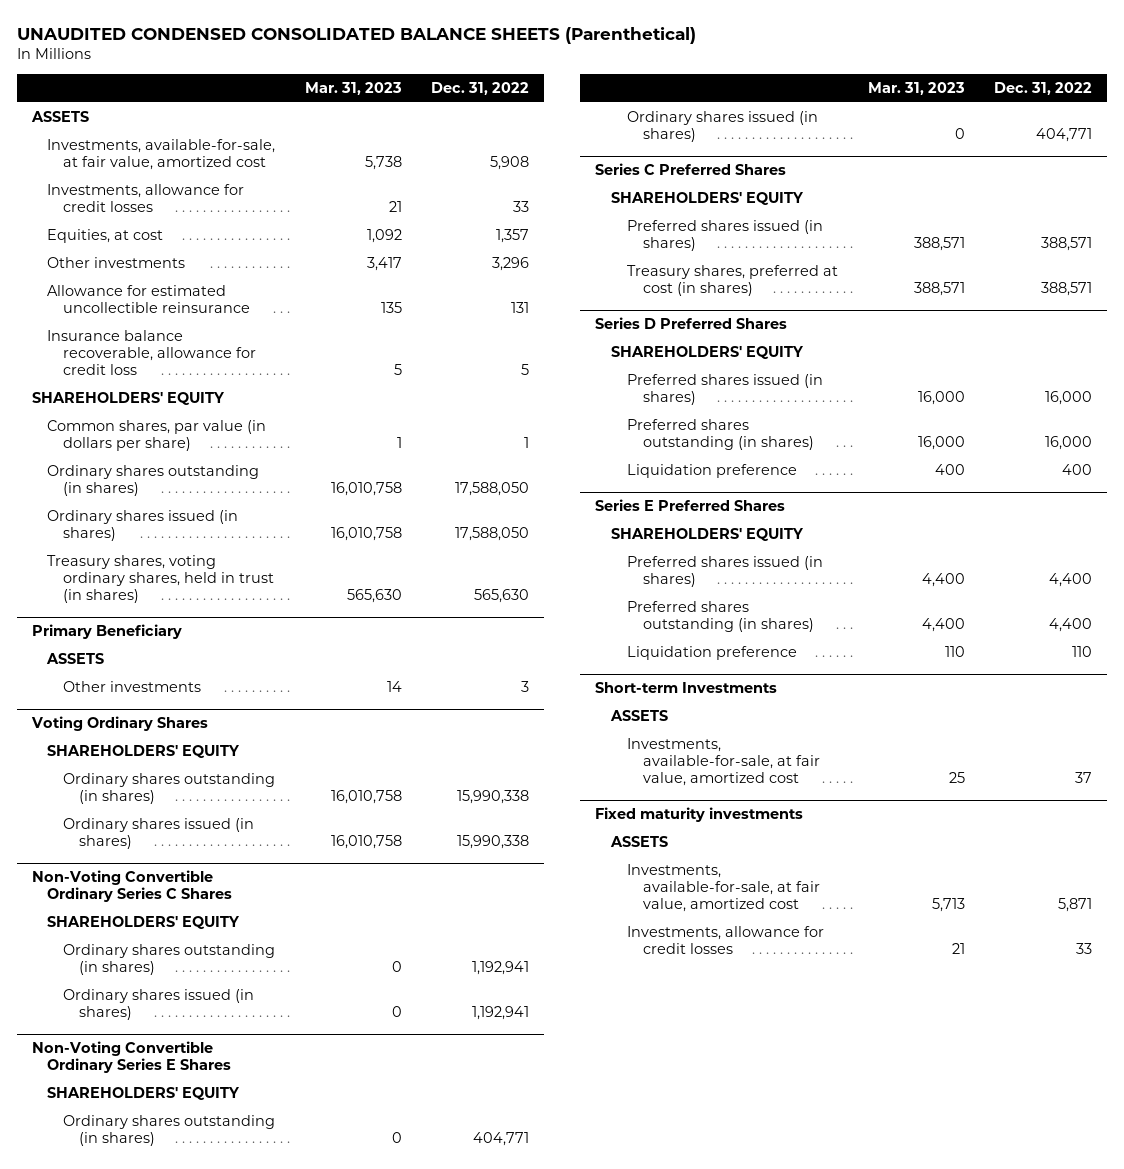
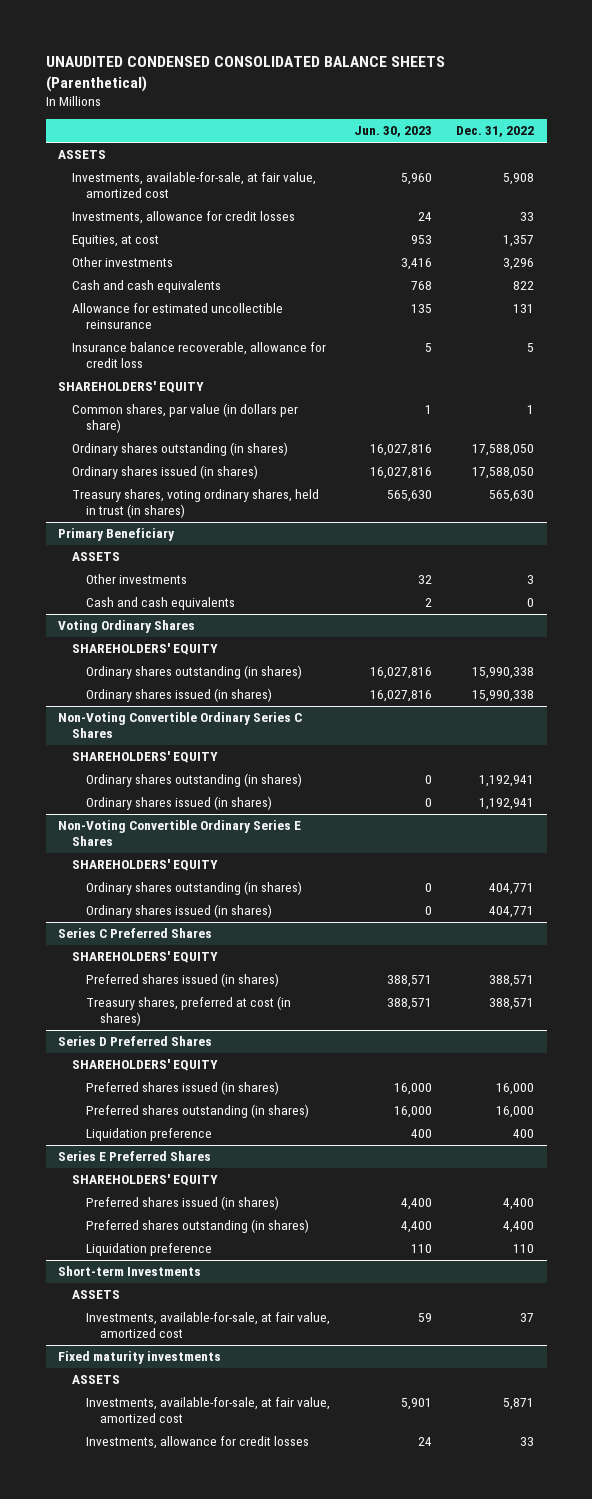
- | Mar. 31, 2023 | Dec. 31, 2022
+ | Jun. 30, 2023 | Dec. 31, 2022
+ Cash and cash equivalents | 768 | 822
@ Primary Beneficiary
+ Cash and cash equivalents | 2 | 0

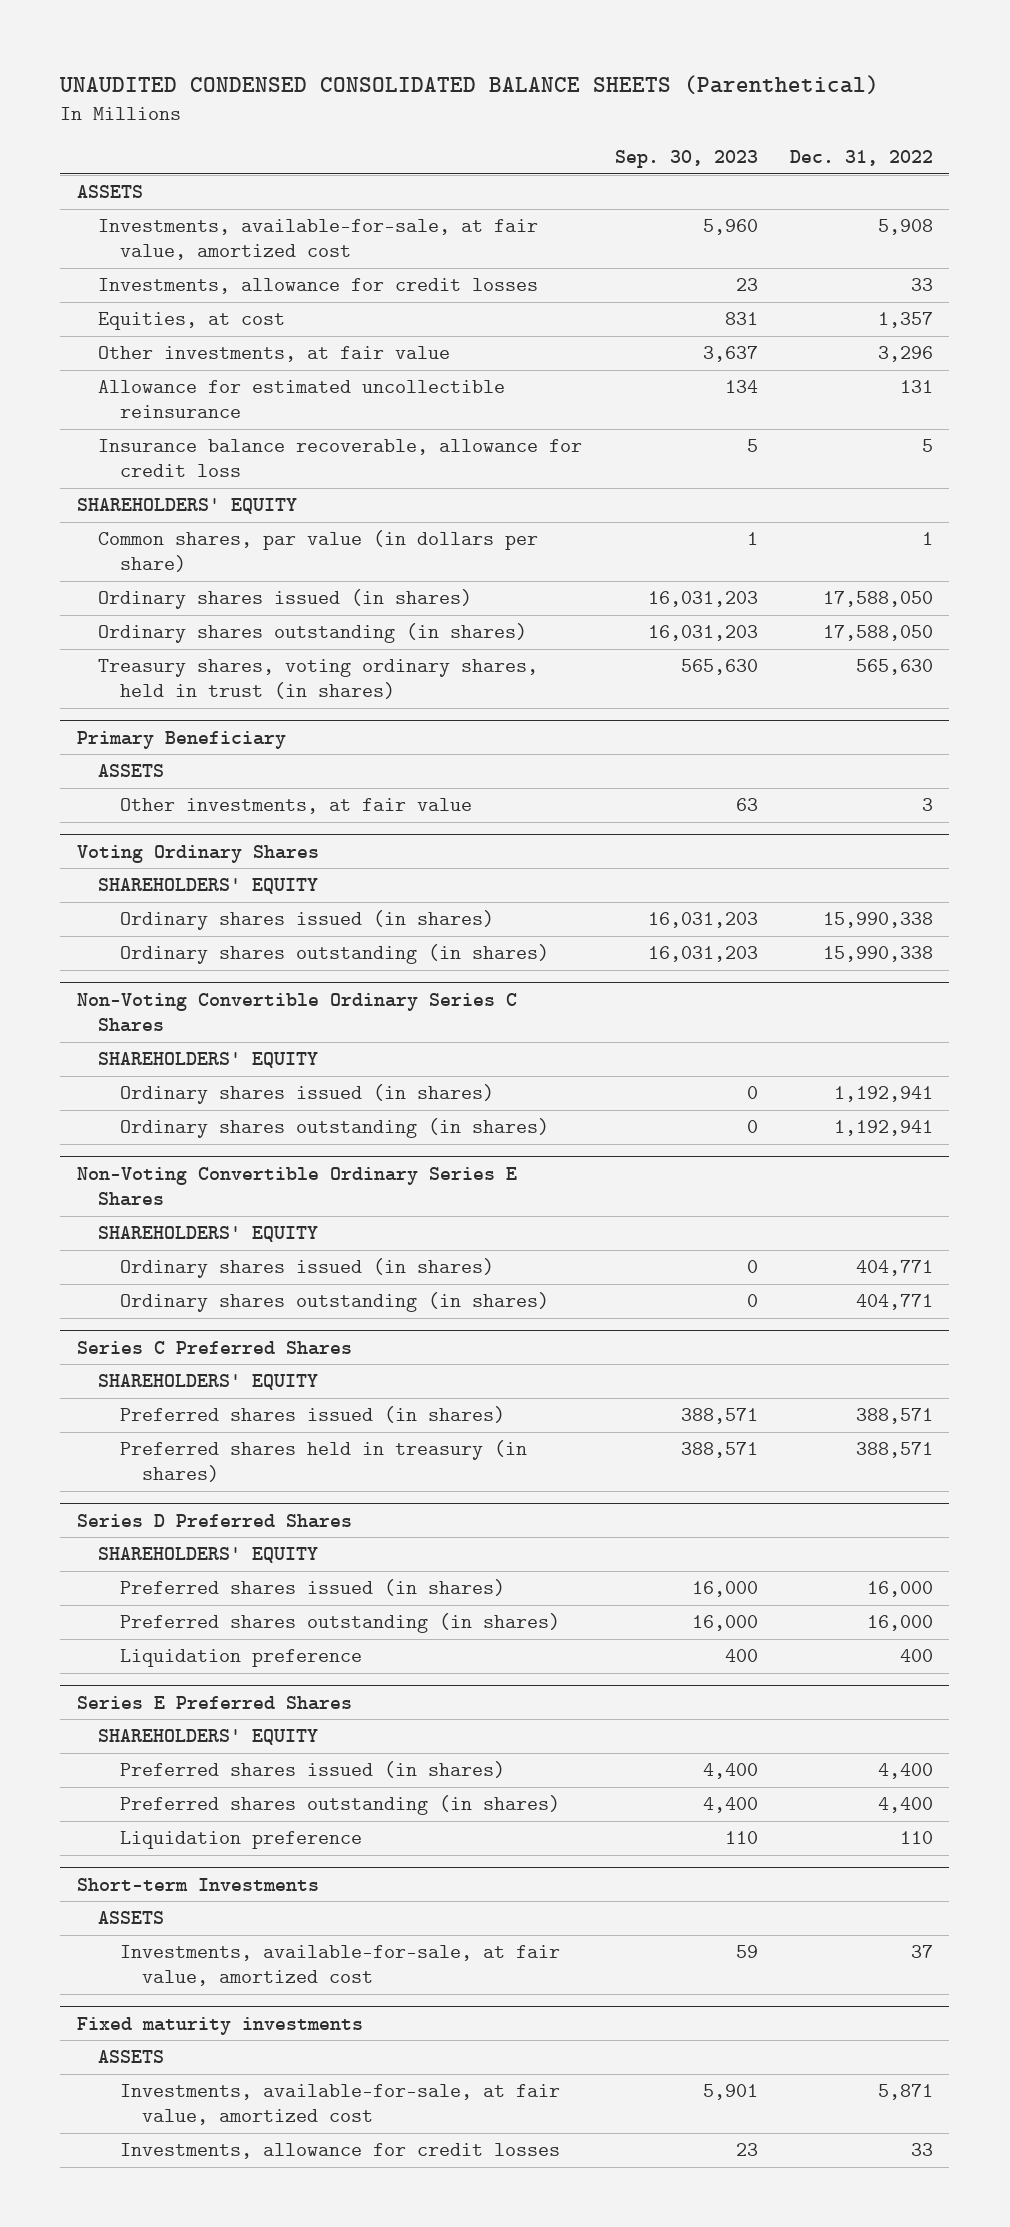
- | Jun. 30, 2023 | Dec. 31, 2022
+ | Sep. 30, 2023 | Dec. 31, 2022
- Other investments | 3,416 | 3,296
- Cash and cash equivalents | 768 | 822
+ Other investments, at fair value | 3,637 | 3,296
moved down: Ordinary shares outstanding (in shares) | 16,031,203 | 17,588,050
@ Primary Beneficiary
- Other investments | 32 | 3
- Cash and cash equivalents | 2 | 0
+ Other investments, at fair value | 63 | 3
@ Voting Ordinary Shares
moved down: Ordinary shares outstanding (in shares) | 16,031,203 | 15,990,338
@ Non-Voting Convertible Ordinary Series C Shares
moved down: Ordinary shares outstanding (in shares) | 0 | 1,192,941
@ Non-Voting Convertible Ordinary Series E Shares
moved down: Ordinary shares outstanding (in shares) | 0 | 404,771
@ Series C Preferred Shares
- Treasury shares, preferred at cost (in shares) | 388,571 | 388,571
+ Preferred shares held in treasury (in shares) | 388,571 | 388,571

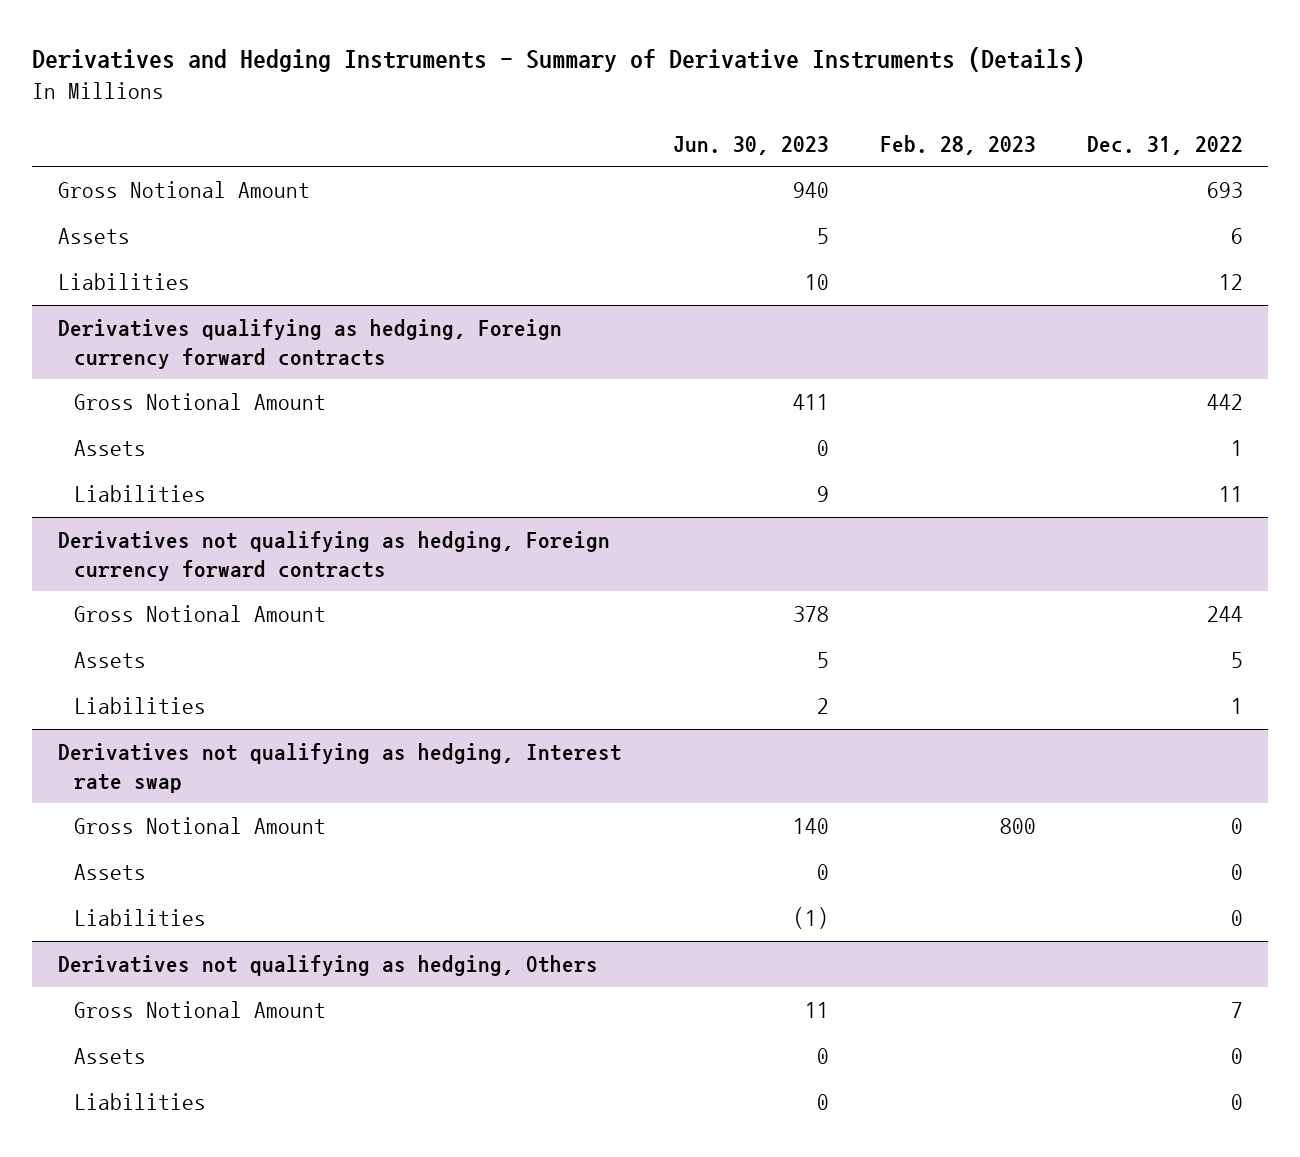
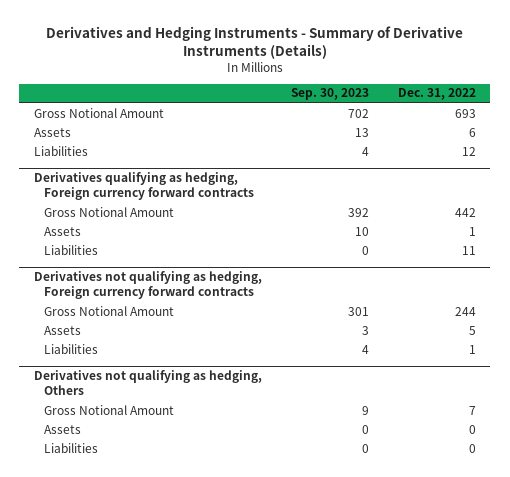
- | Jun. 30, 2023 | Feb. 28, 2023 | Dec. 31, 2022
+ | Sep. 30, 2023 | Dec. 31, 2022
- Derivatives not qualifying as hedging, Interest rate swap
- Gross Notional Amount | 140 | 800 | 0
- Assets | 0 | | 0
- Liabilities | (1) | | 0

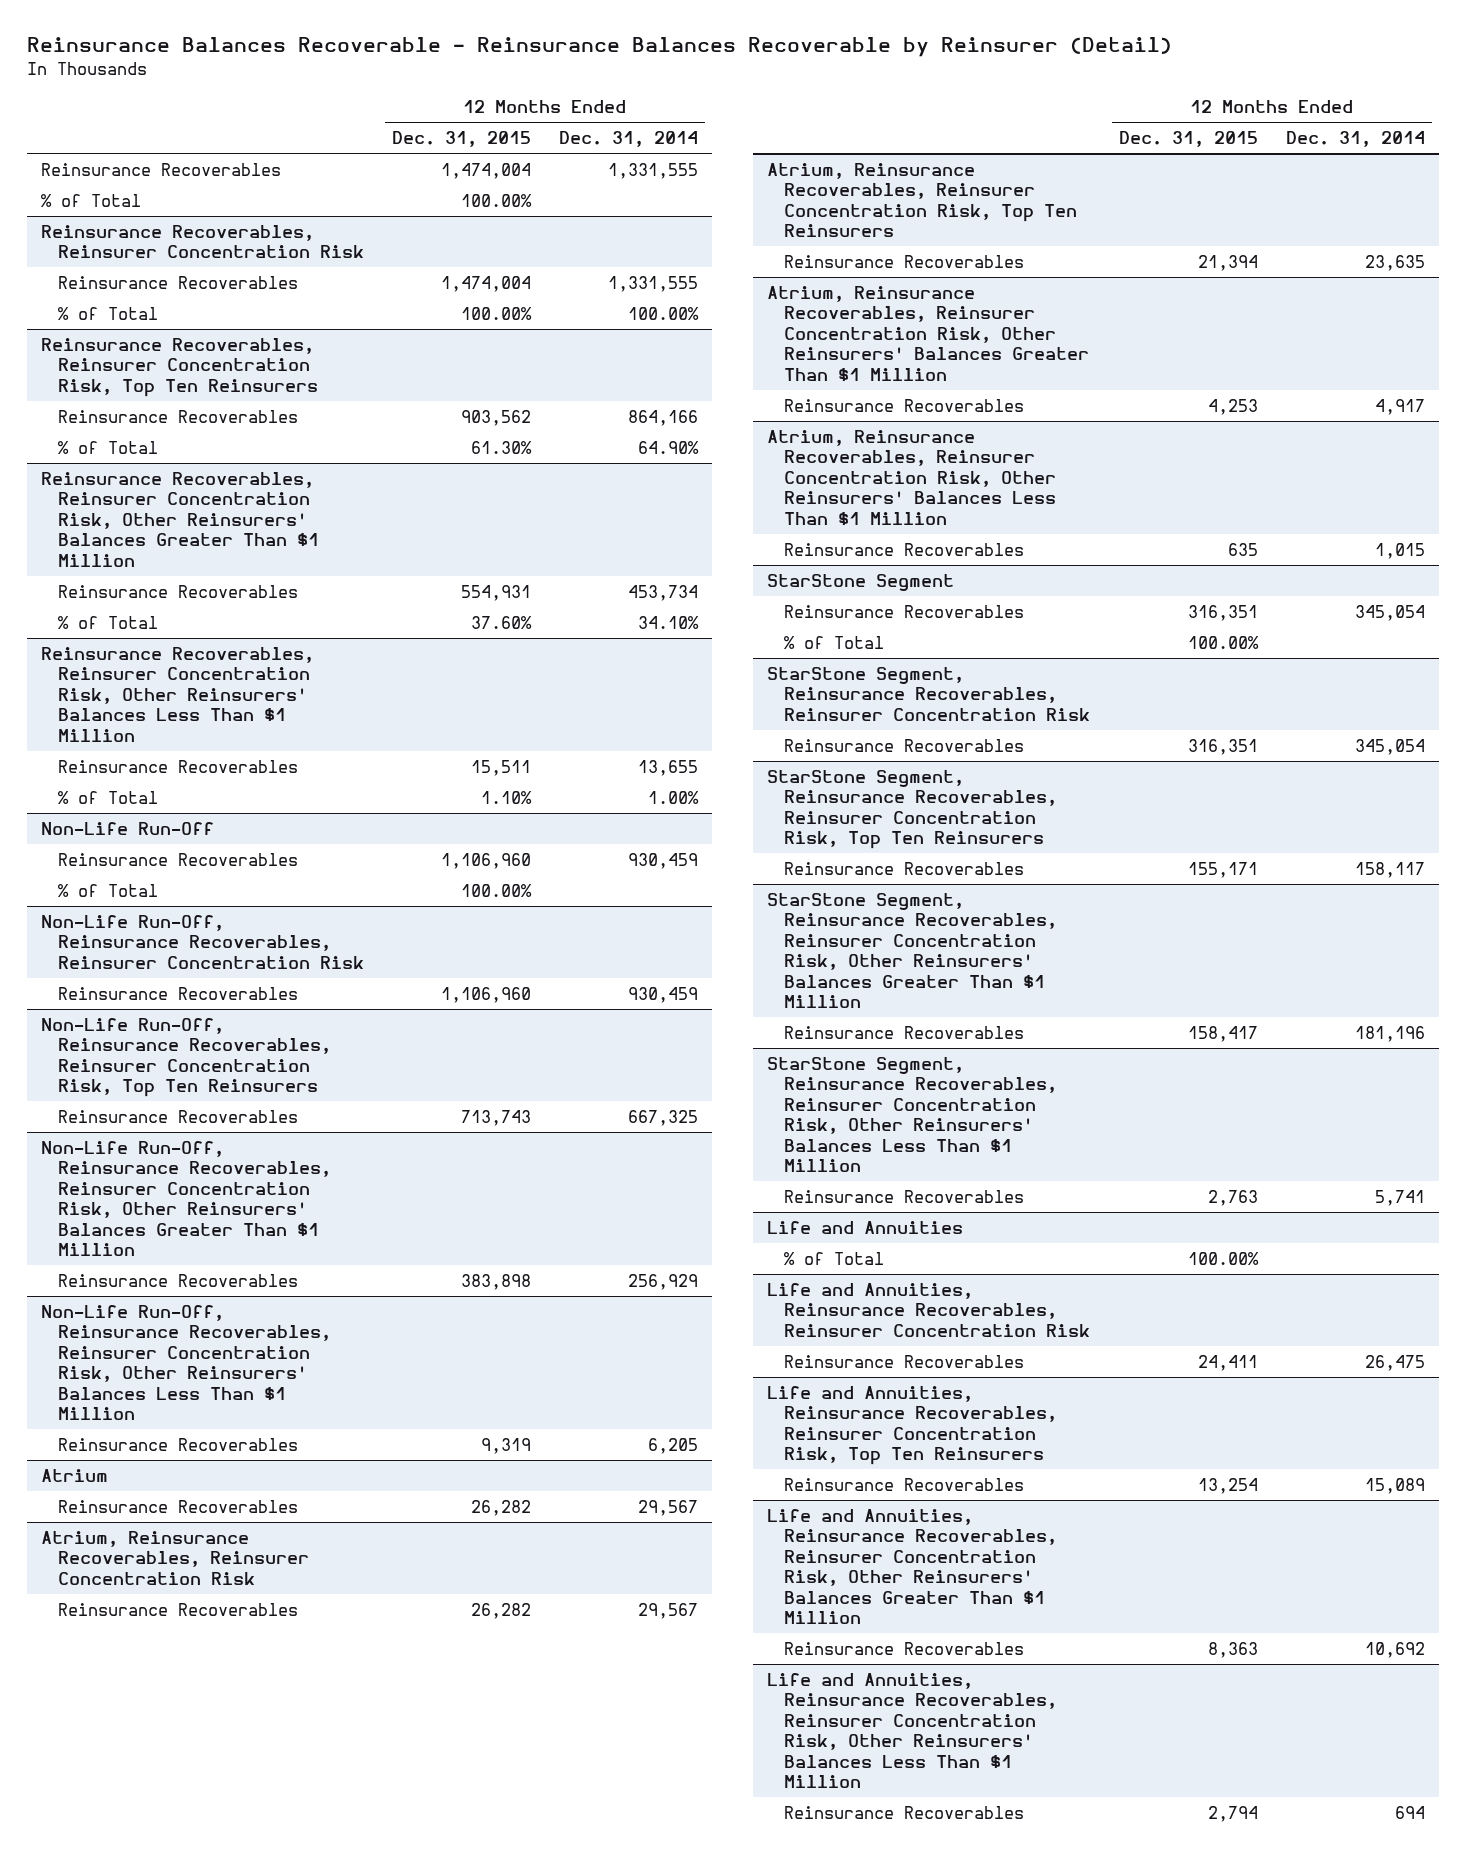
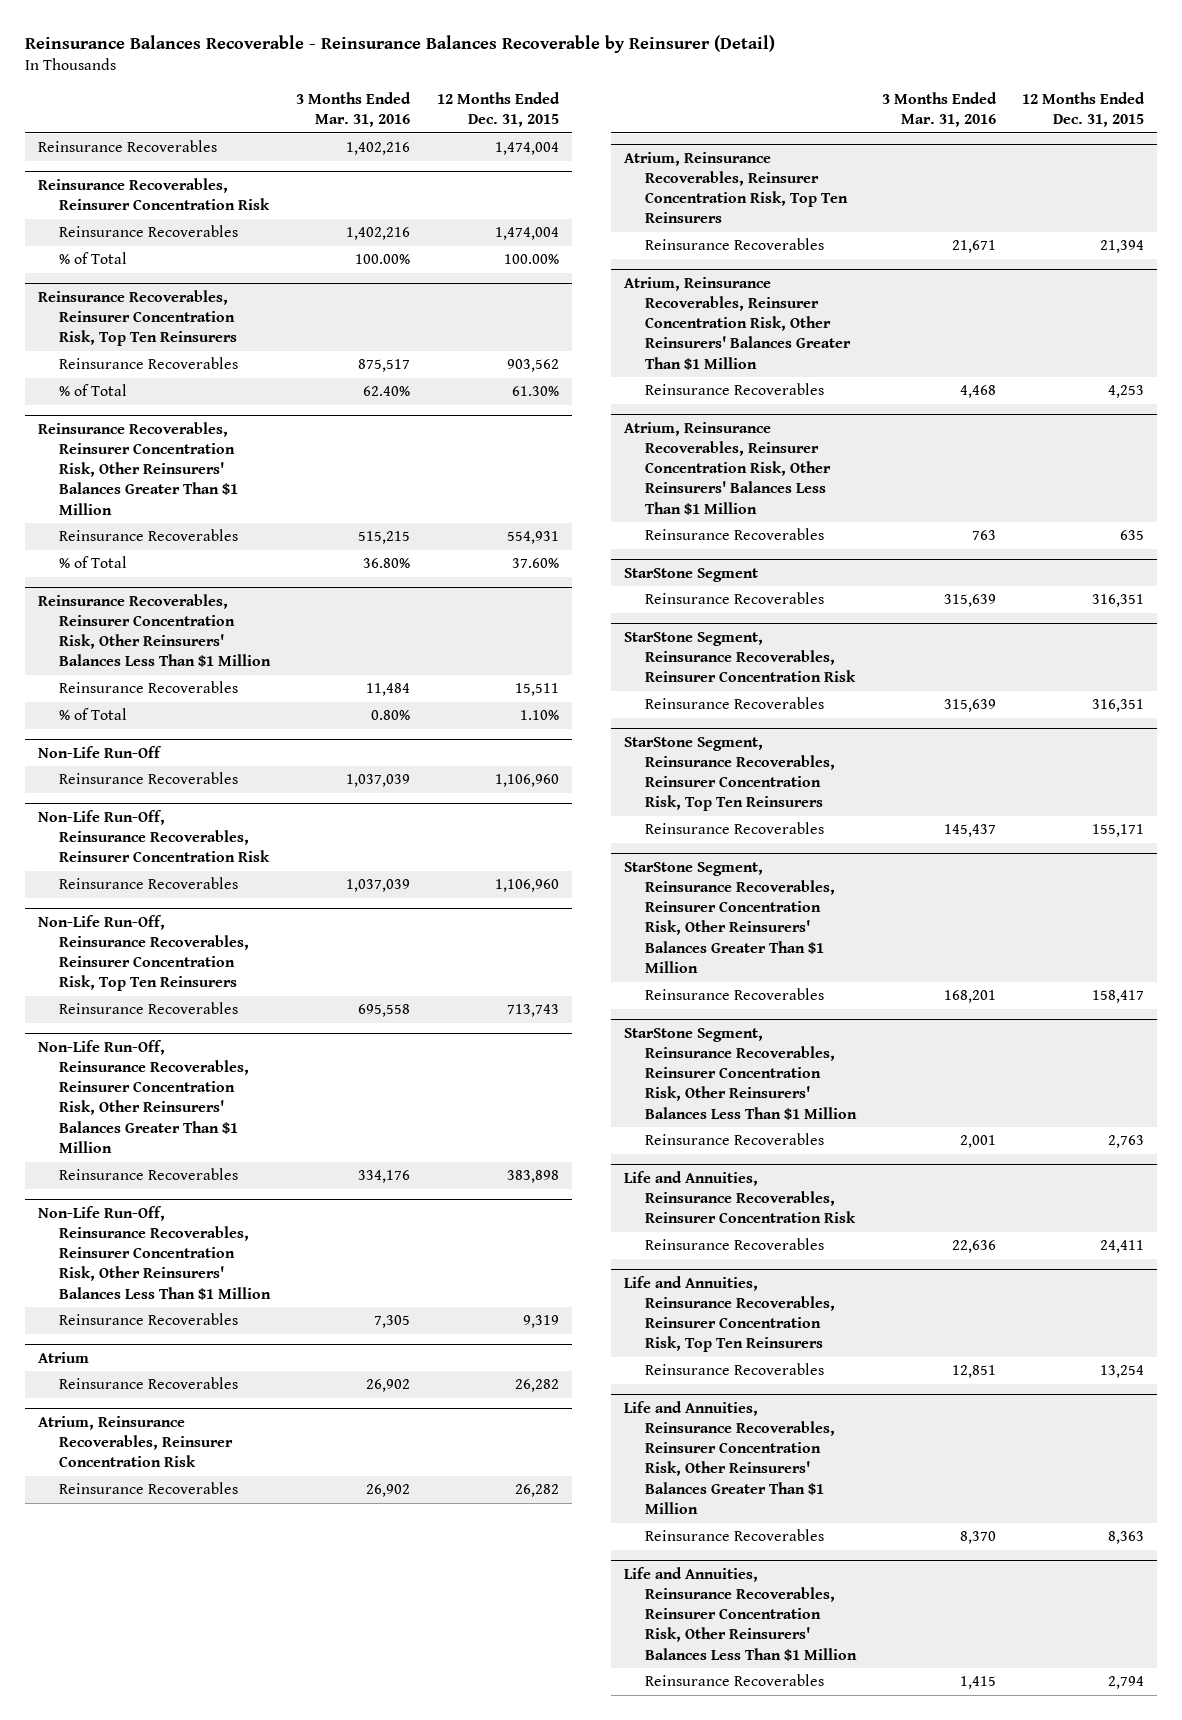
- | 12 Months Ended Dec. 31, 2015 | 12 Months Ended Dec. 31, 2014
+ | 3 Months Ended Mar. 31, 2016 | 12 Months Ended Dec. 31, 2015
- % of Total | 100.00% |
@ Non-Life Run-Off
- % of Total | 100.00% |
@ StarStone Segment
- % of Total | 100.00% |
- Life and Annuities
- % of Total | 100.00% |

